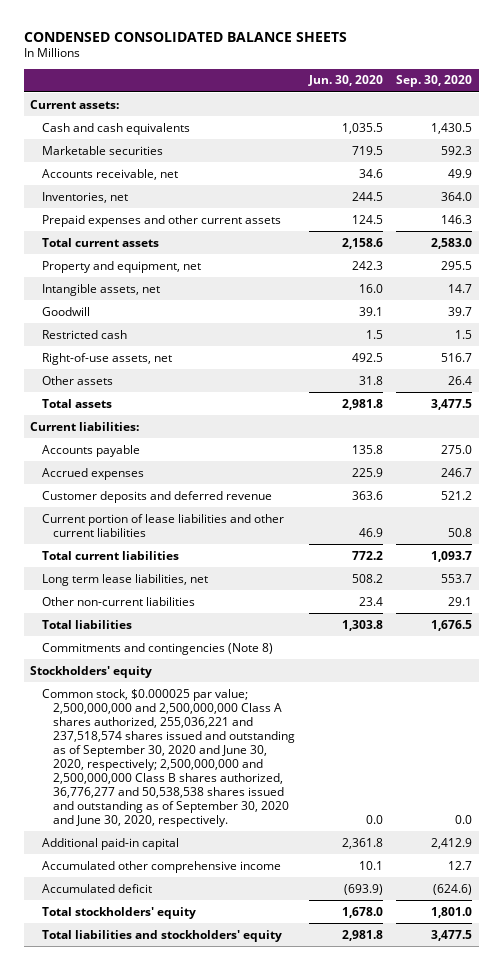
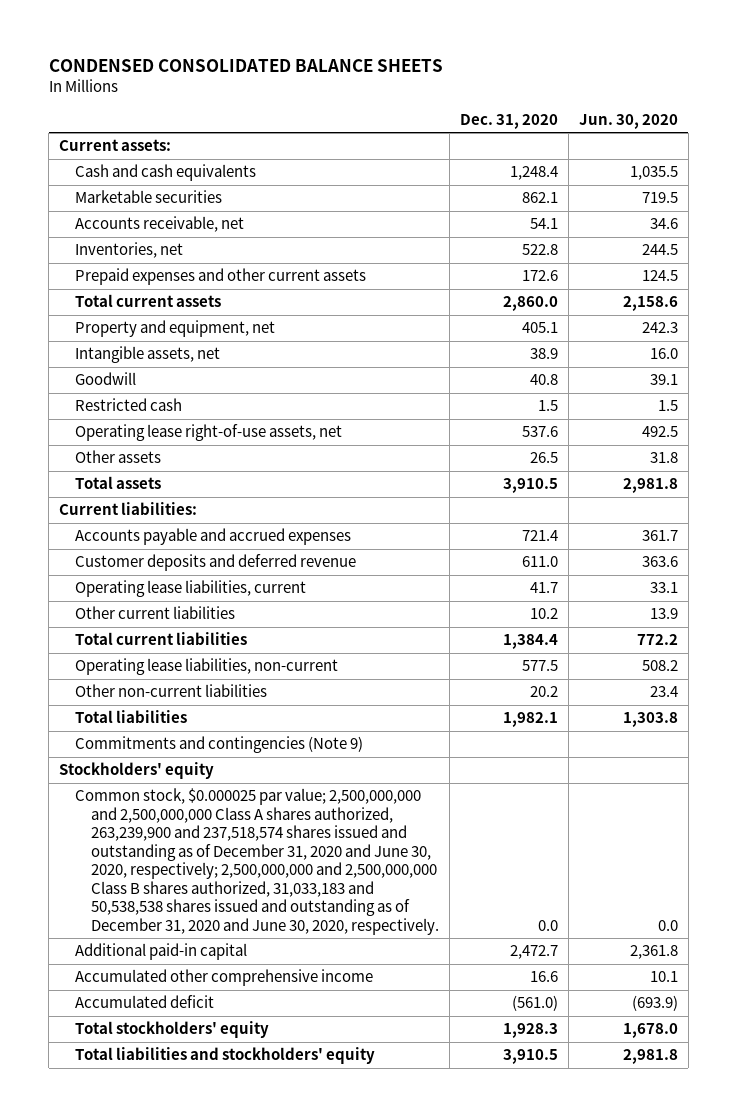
- | Jun. 30, 2020 | Sep. 30, 2020
+ | Dec. 31, 2020 | Jun. 30, 2020
- Right-of-use assets, net | 492.5 | 516.7
+ Operating lease right-of-use assets, net | 537.6 | 492.5
- Accounts payable | 135.8 | 275.0
- Accrued expenses | 225.9 | 246.7
+ Accounts payable and accrued expenses | 721.4 | 361.7
- Current portion of lease liabilities and other current liabilities | 46.9 | 50.8
+ Operating lease liabilities, current | 41.7 | 33.1
+ Other current liabilities | 10.2 | 13.9
- Long term lease liabilities, net | 508.2 | 553.7
+ Operating lease liabilities, non-current | 577.5 | 508.2
- Commitments and contingencies (Note 8)
+ Commitments and contingencies (Note 9)
- Common stock, $0.000025 par value; 2,500,000,000 and 2,500,000,000 Class A shares authorized, 255,036,221 and 237,518,574 shares issued and outstanding as of September 30, 2020 and June 30, 2020, respectively; 2,500,000,000 and 2,500,000,000 Class B shares authorized, 36,776,277 and 50,538,538 shares issued and outstanding as of September 30, 2020 and June 30, 2020, respectively. | 0.0 | 0.0
+ Common stock, $0.000025 par value; 2,500,000,000 and 2,500,000,000 Class A shares authorized, 263,239,900 and 237,518,574 shares issued and outstanding as of December 31, 2020 and June 30, 2020, respectively; 2,500,000,000 and 2,500,000,000 Class B shares authorized, 31,033,183 and 50,538,538 shares issued and outstanding as of December 31, 2020 and June 30, 2020, respectively. | 0.0 | 0.0

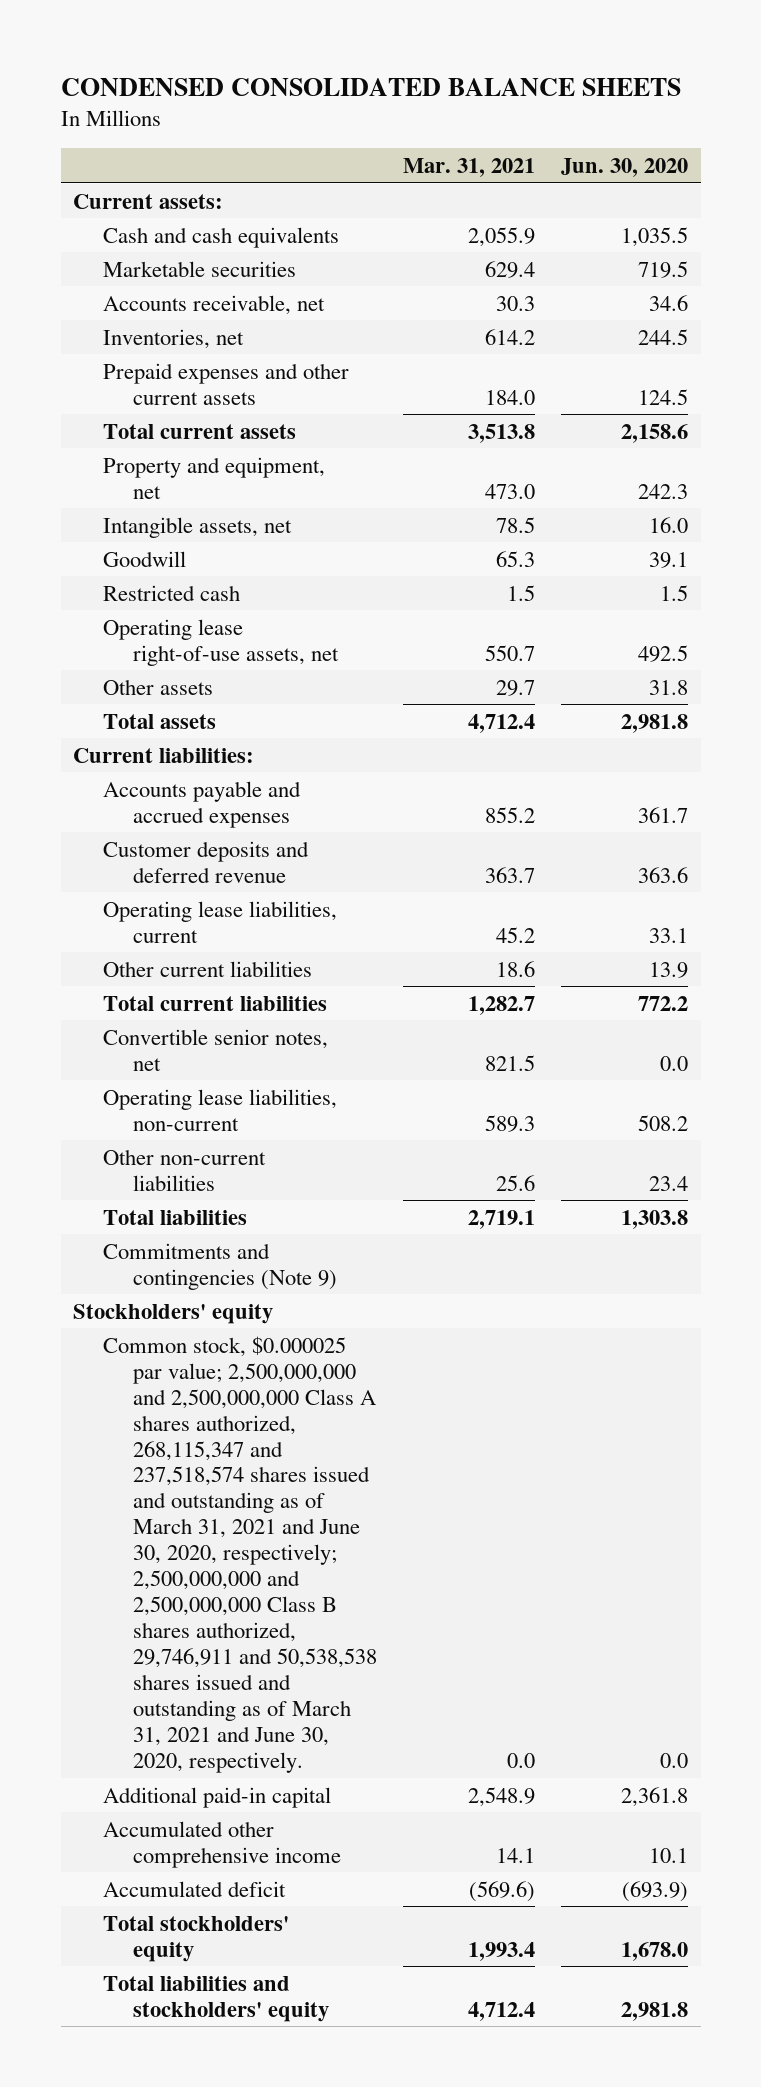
- | Dec. 31, 2020 | Jun. 30, 2020
+ | Mar. 31, 2021 | Jun. 30, 2020
+ Convertible senior notes, net | 821.5 | 0.0
- Common stock, $0.000025 par value; 2,500,000,000 and 2,500,000,000 Class A shares authorized, 263,239,900 and 237,518,574 shares issued and outstanding as of December 31, 2020 and June 30, 2020, respectively; 2,500,000,000 and 2,500,000,000 Class B shares authorized, 31,033,183 and 50,538,538 shares issued and outstanding as of December 31, 2020 and June 30, 2020, respectively. | 0.0 | 0.0
+ Common stock, $0.000025 par value; 2,500,000,000 and 2,500,000,000 Class A shares authorized, 268,115,347 and 237,518,574 shares issued and outstanding as of March 31, 2021 and June 30, 2020, respectively; 2,500,000,000 and 2,500,000,000 Class B shares authorized, 29,746,911 and 50,538,538 shares issued and outstanding as of March 31, 2021 and June 30, 2020, respectively. | 0.0 | 0.0

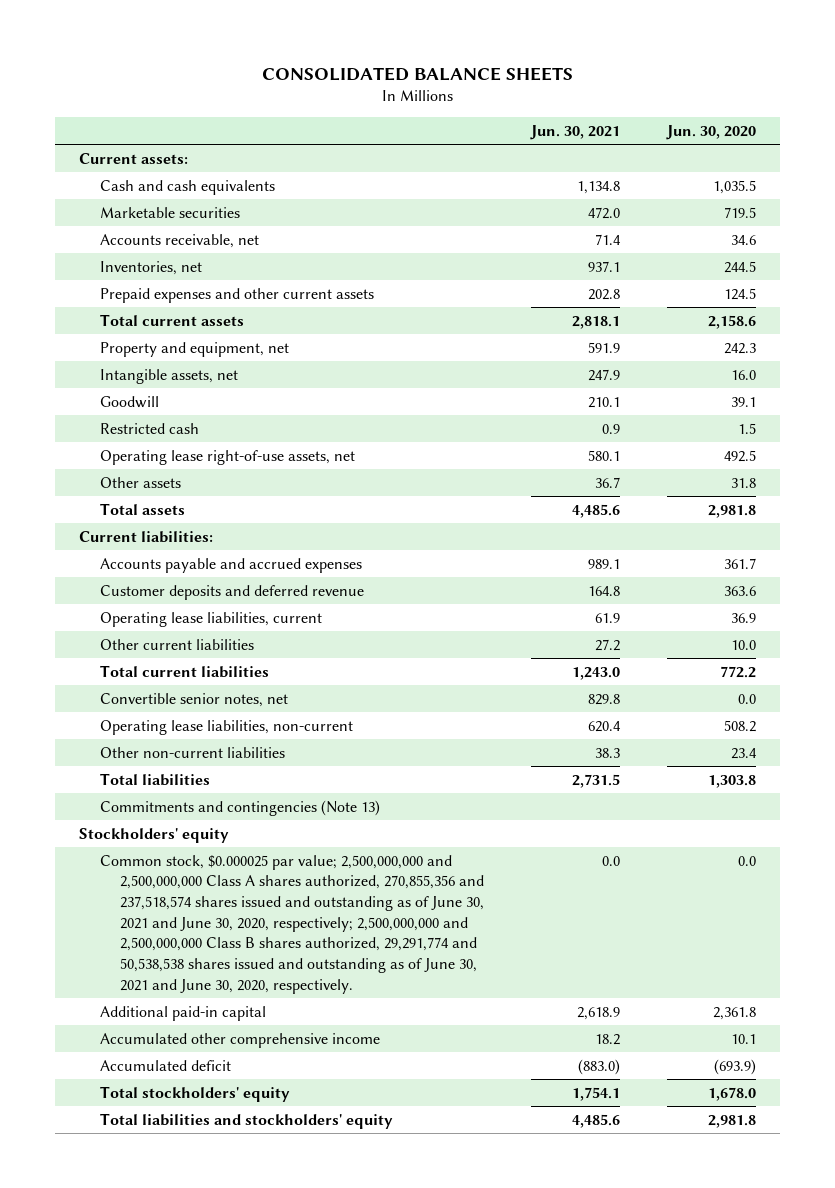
- CONDENSED CONSOLIDATED BALANCE SHEETS
+ CONSOLIDATED BALANCE SHEETS
- | Mar. 31, 2021 | Jun. 30, 2020
+ | Jun. 30, 2021 | Jun. 30, 2020
- Operating lease liabilities, current | 45.2 | 33.1
- Other current liabilities | 18.6 | 13.9
+ Operating lease liabilities, current | 61.9 | 36.9
+ Other current liabilities | 27.2 | 10.0
- Commitments and contingencies (Note 9)
+ Commitments and contingencies (Note 13)
- Common stock, $0.000025 par value; 2,500,000,000 and 2,500,000,000 Class A shares authorized, 268,115,347 and 237,518,574 shares issued and outstanding as of March 31, 2021 and June 30, 2020, respectively; 2,500,000,000 and 2,500,000,000 Class B shares authorized, 29,746,911 and 50,538,538 shares issued and outstanding as of March 31, 2021 and June 30, 2020, respectively. | 0.0 | 0.0
+ Common stock, $0.000025 par value; 2,500,000,000 and 2,500,000,000 Class A shares authorized, 270,855,356 and 237,518,574 shares issued and outstanding as of June 30, 2021 and June 30, 2020, respectively; 2,500,000,000 and 2,500,000,000 Class B shares authorized, 29,291,774 and 50,538,538 shares issued and outstanding as of June 30, 2021 and June 30, 2020, respectively. | 0.0 | 0.0

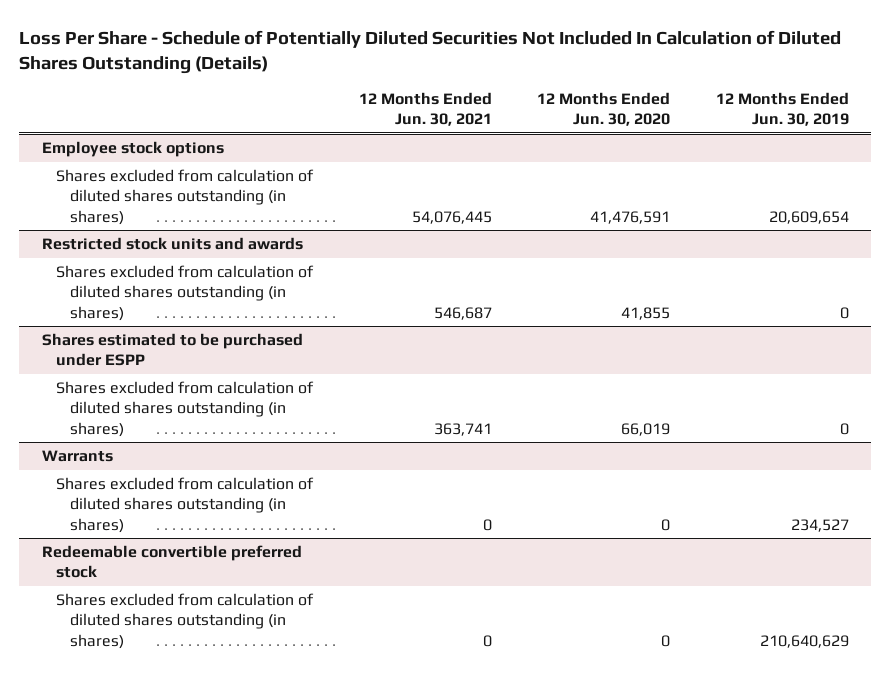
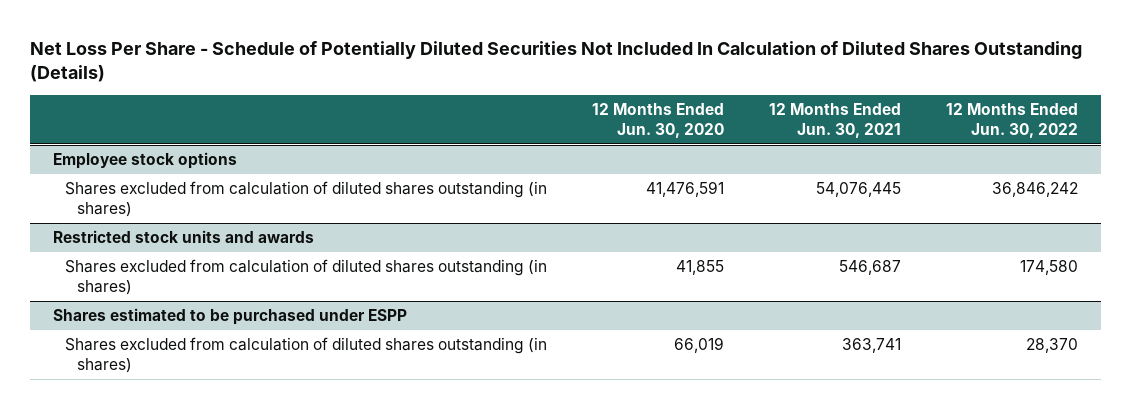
- Loss Per Share - Schedule of Potentially Diluted Securities Not Included In Calculation of Diluted Shares Outstanding (Details)
+ Net Loss Per Share - Schedule of Potentially Diluted Securities Not Included In Calculation of Diluted Shares Outstanding (Details)
- | 12 Months Ended Jun. 30, 2021 | 12 Months Ended Jun. 30, 2020 | 12 Months Ended Jun. 30, 2019
+ | 12 Months Ended Jun. 30, 2020 | 12 Months Ended Jun. 30, 2021 | 12 Months Ended Jun. 30, 2022
- Warrants
- Shares excluded from calculation of diluted shares outstanding (in shares) | 0 | 0 | 234,527
- Redeemable convertible preferred stock
- Shares excluded from calculation of diluted shares outstanding (in shares) | 0 | 0 | 210,640,629

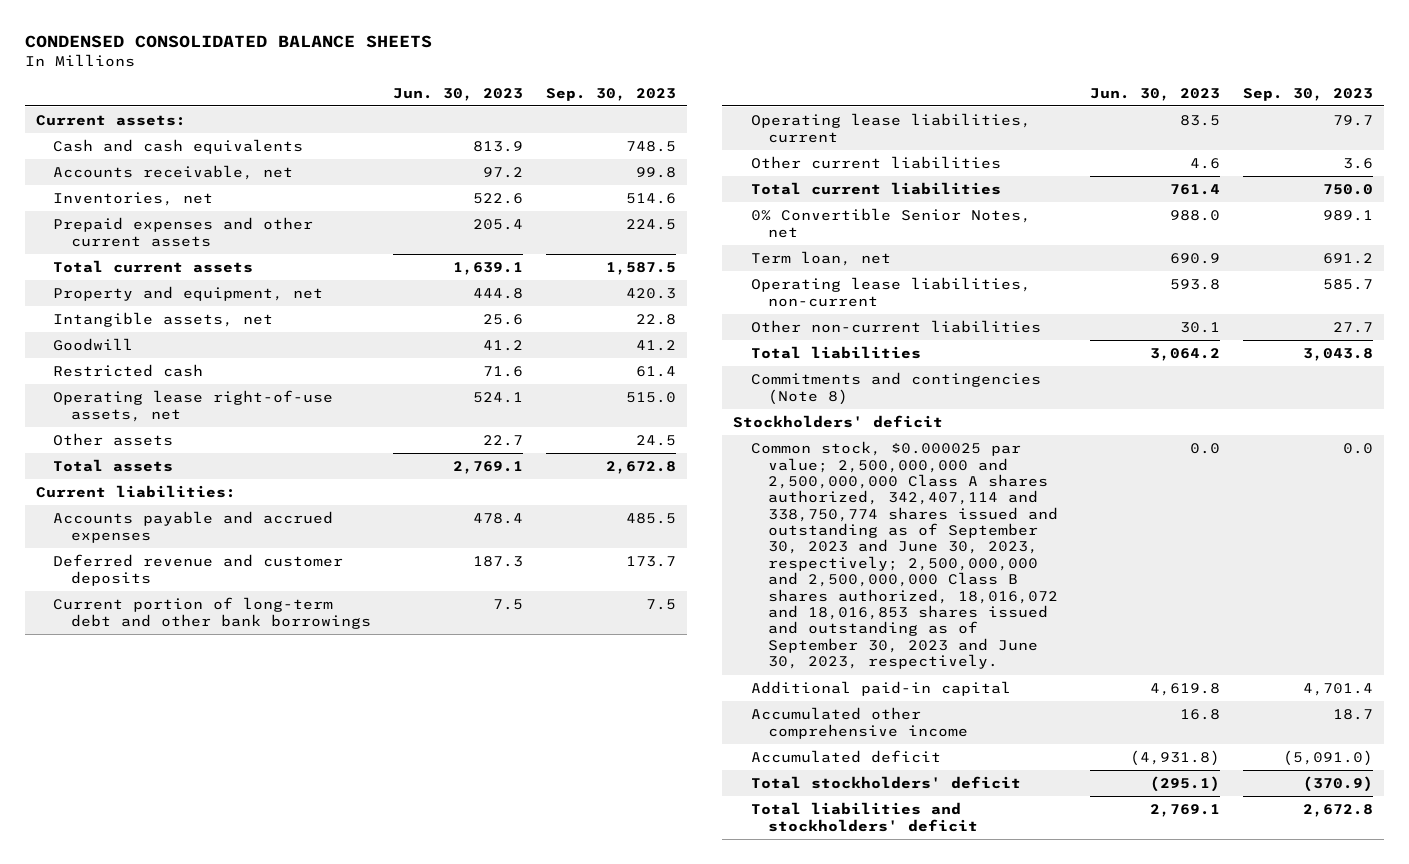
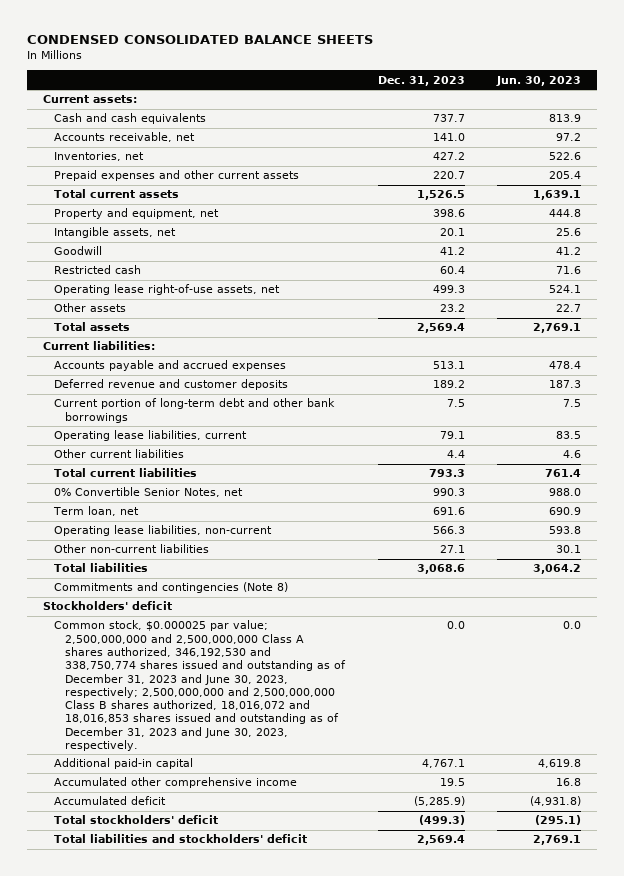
- | Jun. 30, 2023 | Sep. 30, 2023
+ | Dec. 31, 2023 | Jun. 30, 2023
- Common stock, $0.000025 par value; 2,500,000,000 and 2,500,000,000 Class A shares authorized, 342,407,114 and 338,750,774 shares issued and outstanding as of September 30, 2023 and June 30, 2023, respectively; 2,500,000,000 and 2,500,000,000 Class B shares authorized, 18,016,072 and 18,016,853 shares issued and outstanding as of September 30, 2023 and June 30, 2023, respectively. | 0.0 | 0.0
+ Common stock, $0.000025 par value; 2,500,000,000 and 2,500,000,000 Class A shares authorized, 346,192,530 and 338,750,774 shares issued and outstanding as of December 31, 2023 and June 30, 2023, respectively; 2,500,000,000 and 2,500,000,000 Class B shares authorized, 18,016,072 and 18,016,853 shares issued and outstanding as of December 31, 2023 and June 30, 2023, respectively. | 0.0 | 0.0

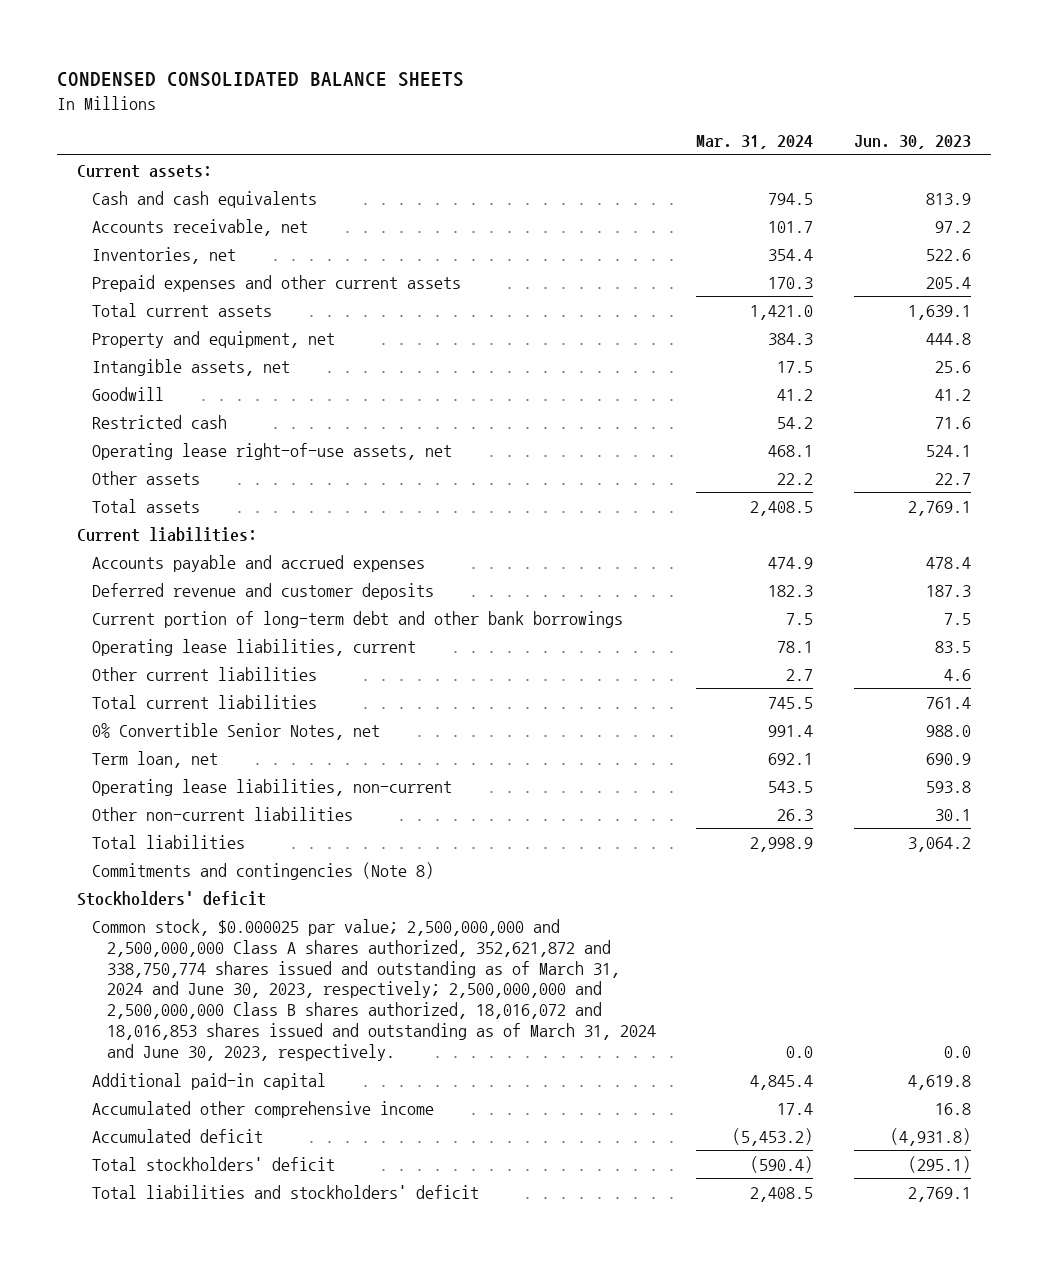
- | Dec. 31, 2023 | Jun. 30, 2023
+ | Mar. 31, 2024 | Jun. 30, 2023
- Common stock, $0.000025 par value; 2,500,000,000 and 2,500,000,000 Class A shares authorized, 346,192,530 and 338,750,774 shares issued and outstanding as of December 31, 2023 and June 30, 2023, respectively; 2,500,000,000 and 2,500,000,000 Class B shares authorized, 18,016,072 and 18,016,853 shares issued and outstanding as of December 31, 2023 and June 30, 2023, respectively. | 0.0 | 0.0
+ Common stock, $0.000025 par value; 2,500,000,000 and 2,500,000,000 Class A shares authorized, 352,621,872 and 338,750,774 shares issued and outstanding as of March 31, 2024 and June 30, 2023, respectively; 2,500,000,000 and 2,500,000,000 Class B shares authorized, 18,016,072 and 18,016,853 shares issued and outstanding as of March 31, 2024 and June 30, 2023, respectively. | 0.0 | 0.0

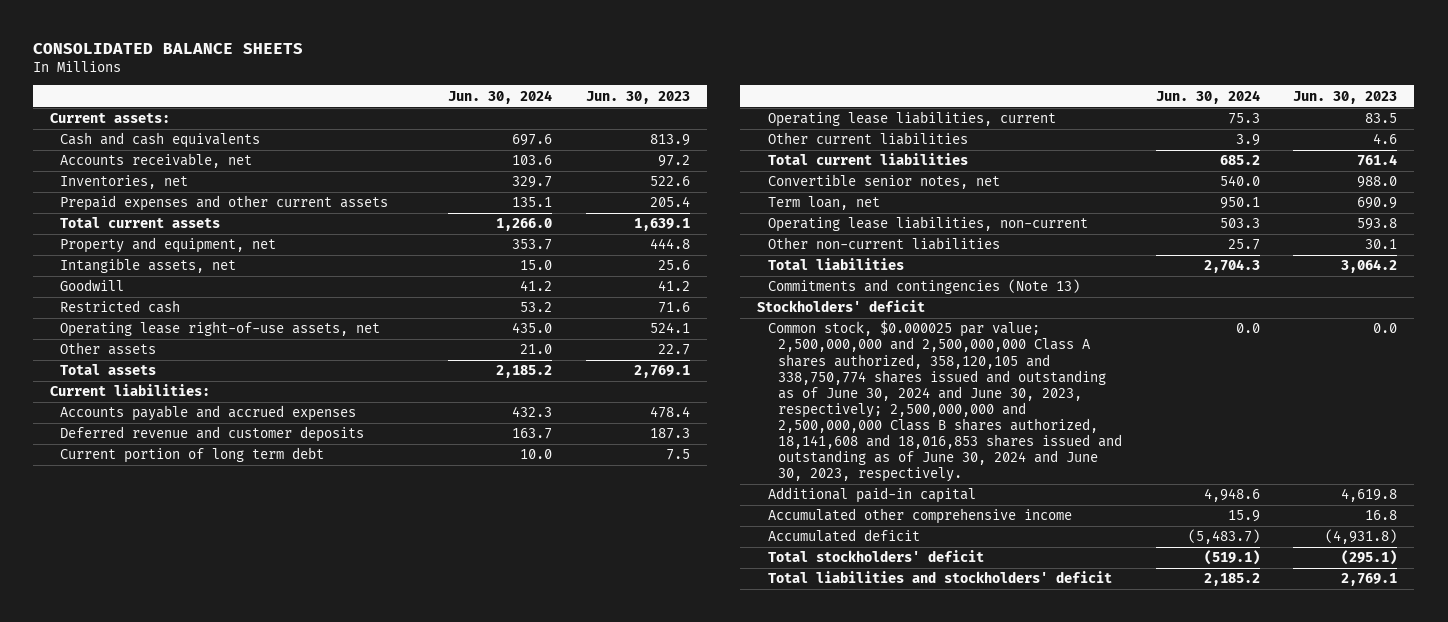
- CONDENSED CONSOLIDATED BALANCE SHEETS
+ CONSOLIDATED BALANCE SHEETS
- | Mar. 31, 2024 | Jun. 30, 2023
+ | Jun. 30, 2024 | Jun. 30, 2023
- Current portion of long-term debt and other bank borrowings | 7.5 | 7.5
+ Current portion of long term debt | 10.0 | 7.5
- 0% Convertible Senior Notes, net | 991.4 | 988.0
+ Convertible senior notes, net | 540.0 | 988.0
- Commitments and contingencies (Note 8)
+ Commitments and contingencies (Note 13)
- Common stock, $0.000025 par value; 2,500,000,000 and 2,500,000,000 Class A shares authorized, 352,621,872 and 338,750,774 shares issued and outstanding as of March 31, 2024 and June 30, 2023, respectively; 2,500,000,000 and 2,500,000,000 Class B shares authorized, 18,016,072 and 18,016,853 shares issued and outstanding as of March 31, 2024 and June 30, 2023, respectively. | 0.0 | 0.0
+ Common stock, $0.000025 par value; 2,500,000,000 and 2,500,000,000 Class A shares authorized, 358,120,105 and 338,750,774 shares issued and outstanding as of June 30, 2024 and June 30, 2023, respectively; 2,500,000,000 and 2,500,000,000 Class B shares authorized, 18,141,608 and 18,016,853 shares issued and outstanding as of June 30, 2024 and June 30, 2023, respectively. | 0.0 | 0.0

